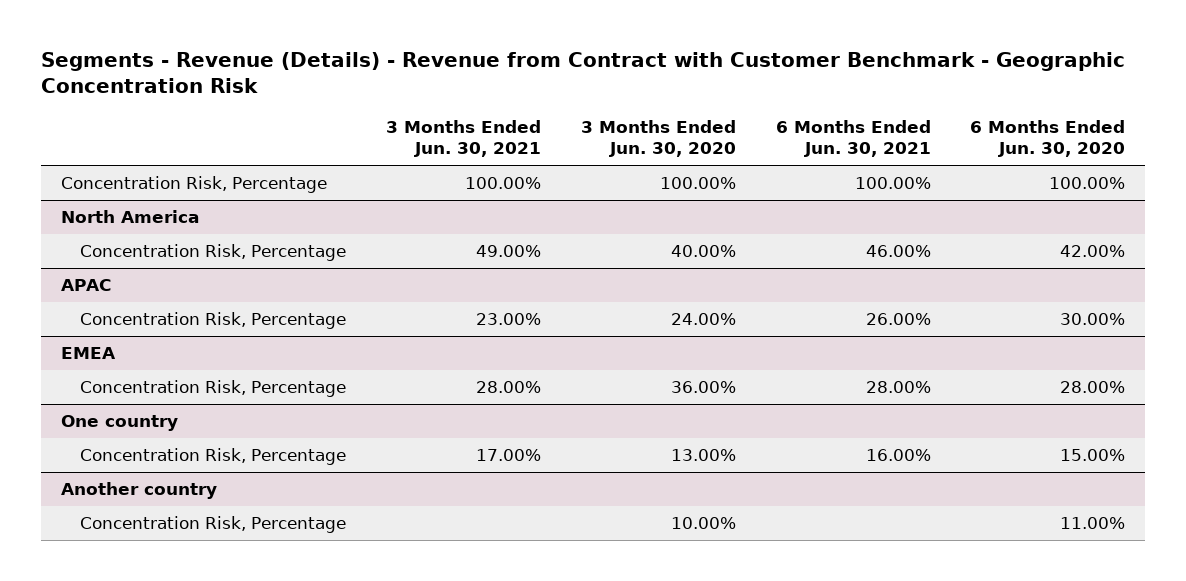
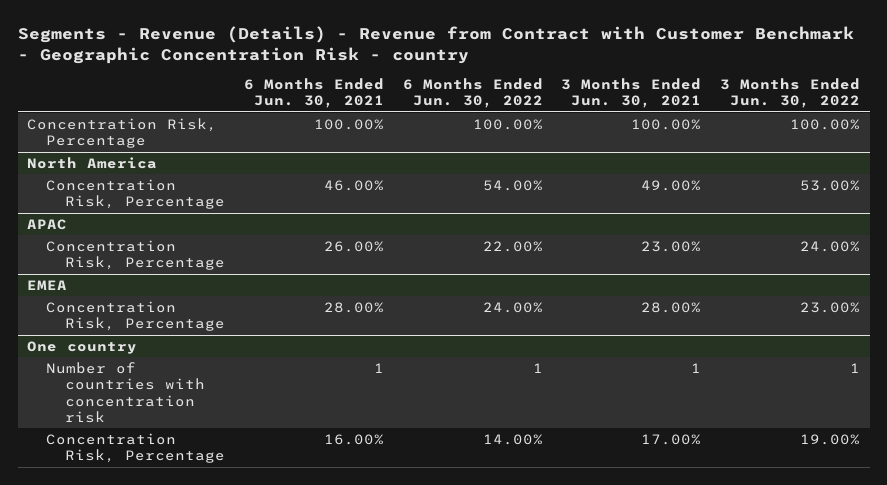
- Segments - Revenue (Details) - Revenue from Contract with Customer Benchmark - Geographic Concentration Risk
+ Segments - Revenue (Details) - Revenue from Contract with Customer Benchmark - Geographic Concentration Risk - country
- | 3 Months Ended Jun. 30, 2021 | 3 Months Ended Jun. 30, 2020 | 6 Months Ended Jun. 30, 2021 | 6 Months Ended Jun. 30, 2020
+ | 6 Months Ended Jun. 30, 2021 | 6 Months Ended Jun. 30, 2022 | 3 Months Ended Jun. 30, 2021 | 3 Months Ended Jun. 30, 2022
@ One country
+ Number of countries with concentration risk | 1 | 1 | 1 | 1
- Another country
- Concentration Risk, Percentage | | 10.00% | | 11.00%

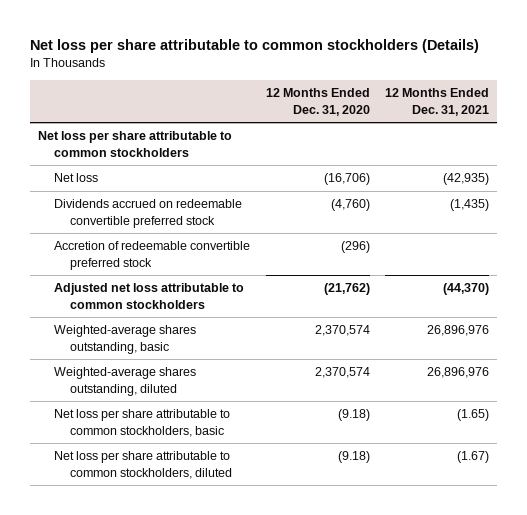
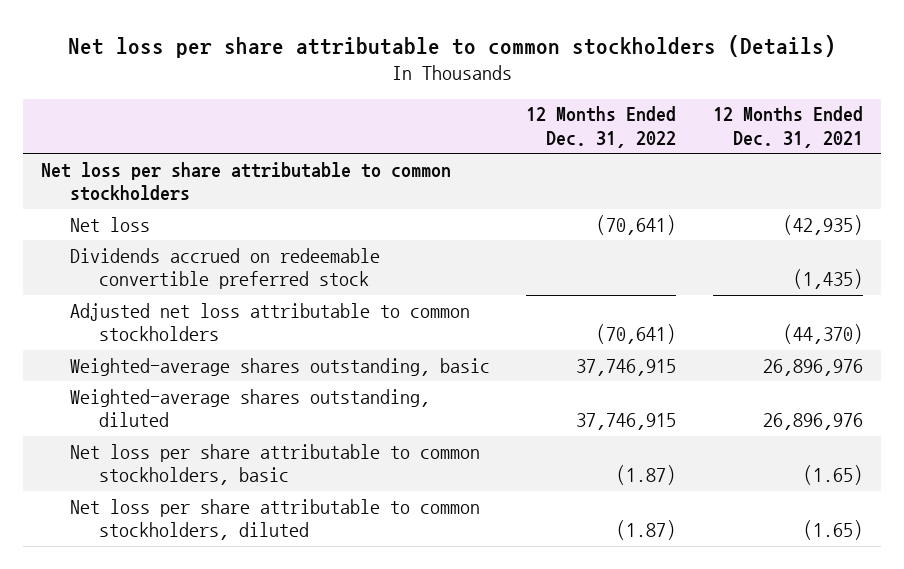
- | 12 Months Ended Dec. 31, 2020 | 12 Months Ended Dec. 31, 2021
+ | 12 Months Ended Dec. 31, 2022 | 12 Months Ended Dec. 31, 2021
- Accretion of redeemable convertible preferred stock | (296) |
- Net loss per share attributable to common stockholders, diluted | (9.18) | (1.67)
+ Net loss per share attributable to common stockholders, diluted | (1.87) | (1.65)

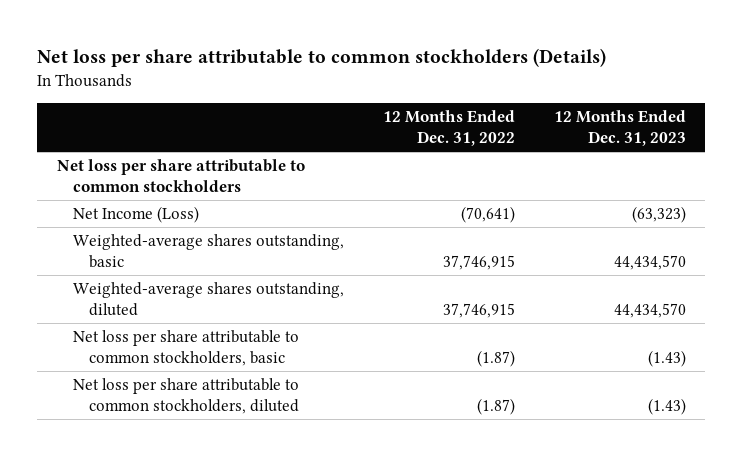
- | 12 Months Ended Dec. 31, 2022 | 12 Months Ended Dec. 31, 2021
+ | 12 Months Ended Dec. 31, 2022 | 12 Months Ended Dec. 31, 2023
- Net loss | (70,641) | (42,935)
- Dividends accrued on redeemable convertible preferred stock | | (1,435)
- Adjusted net loss attributable to common stockholders | (70,641) | (44,370)
+ Net Income (Loss) | (70,641) | (63,323)

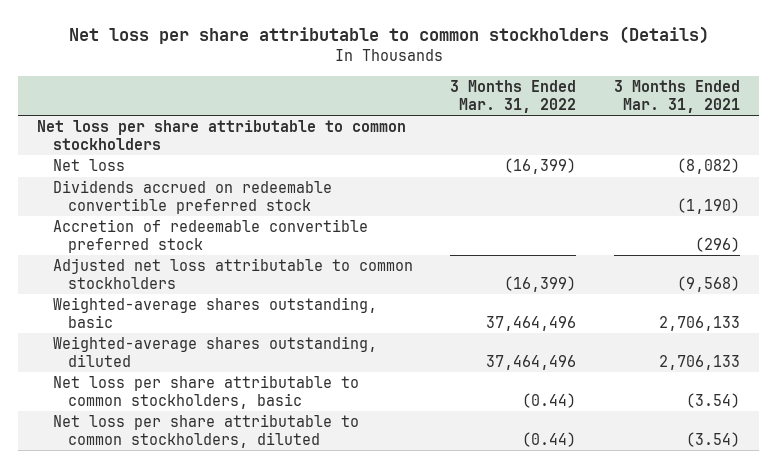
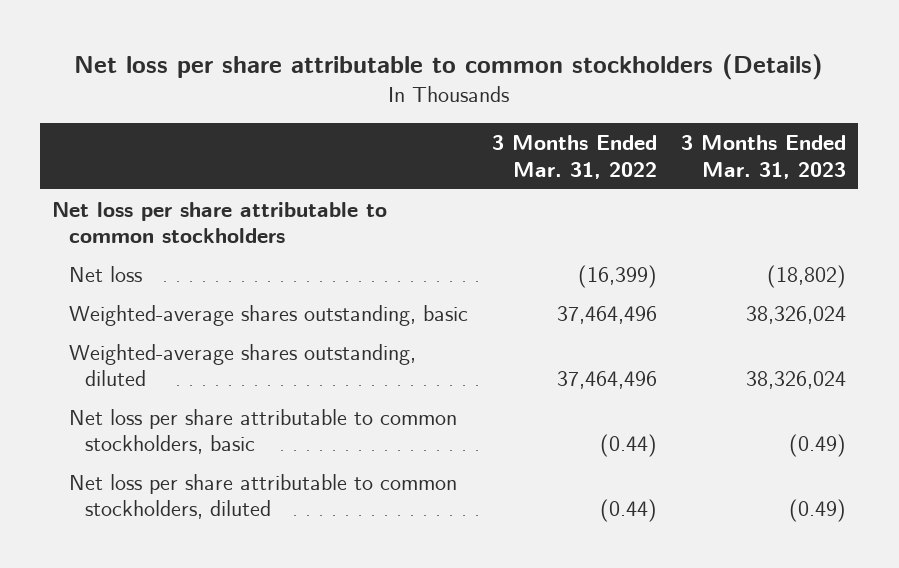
- | 3 Months Ended Mar. 31, 2022 | 3 Months Ended Mar. 31, 2021
+ | 3 Months Ended Mar. 31, 2022 | 3 Months Ended Mar. 31, 2023
- Dividends accrued on redeemable convertible preferred stock | | (1,190)
- Accretion of redeemable convertible preferred stock | | (296)
- Adjusted net loss attributable to common stockholders | (16,399) | (9,568)

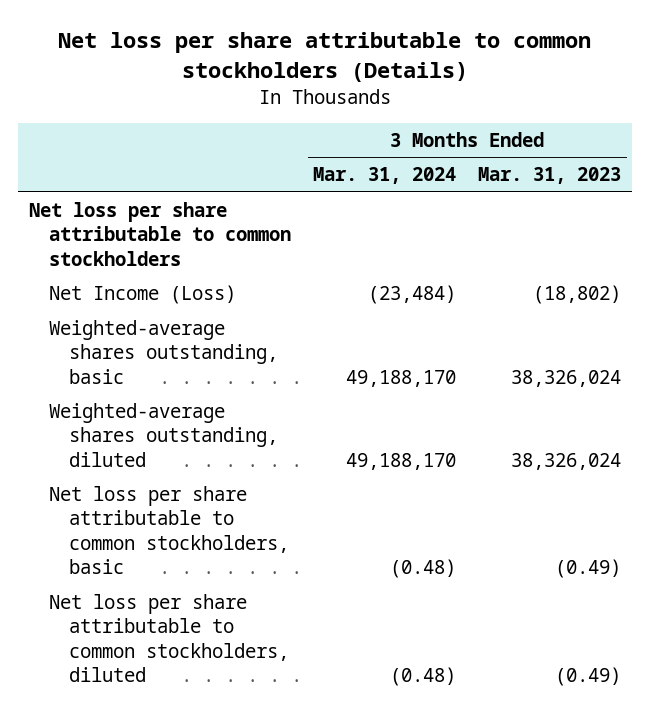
- | 3 Months Ended Mar. 31, 2022 | 3 Months Ended Mar. 31, 2023
+ | 3 Months Ended Mar. 31, 2024 | 3 Months Ended Mar. 31, 2023
- Net loss | (16,399) | (18,802)
+ Net Income (Loss) | (23,484) | (18,802)

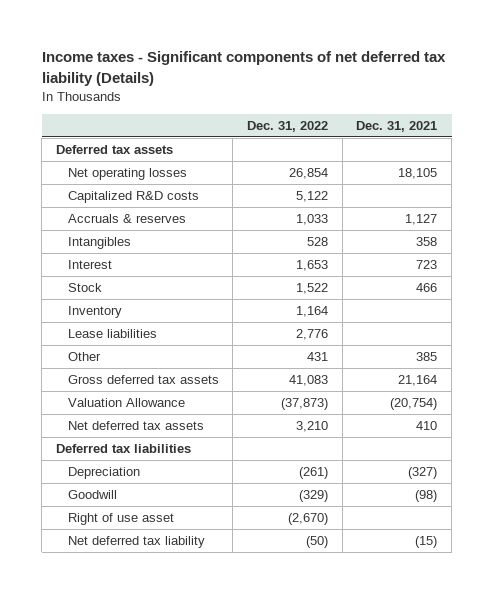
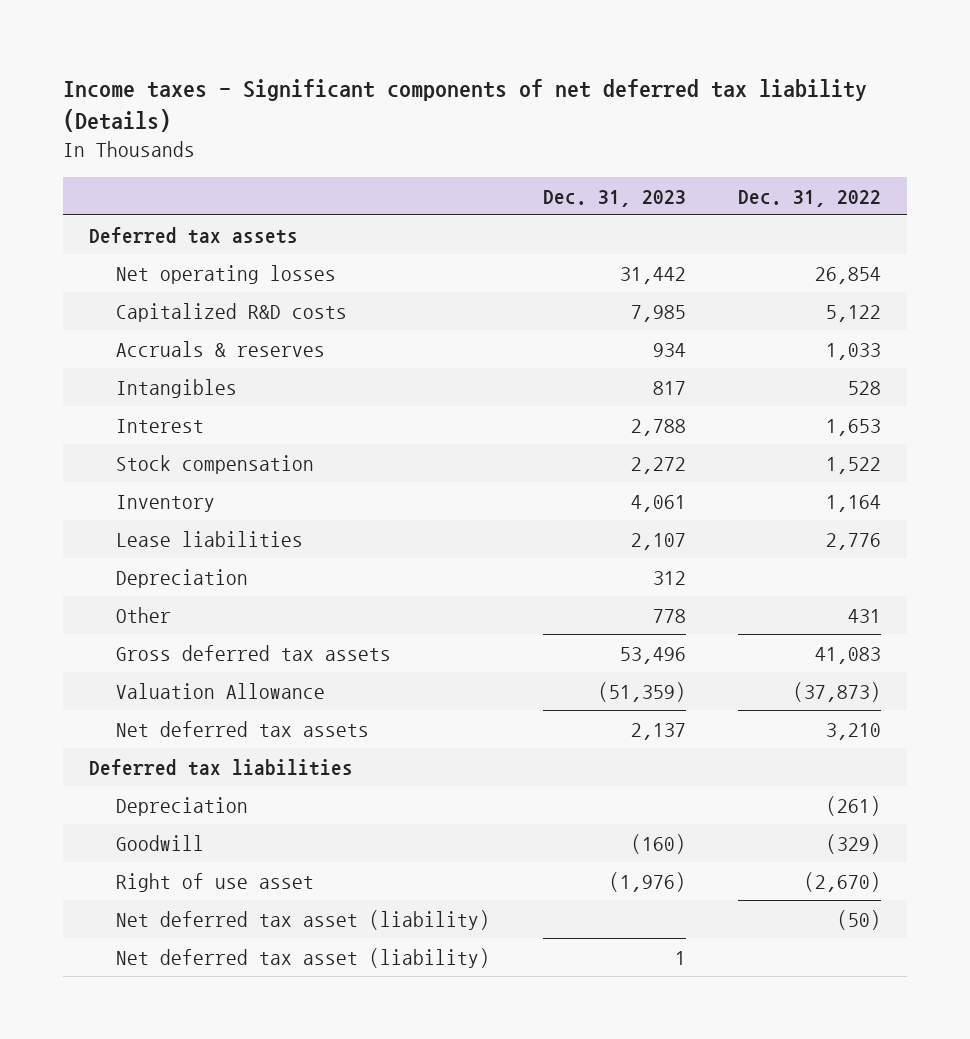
- | Dec. 31, 2022 | Dec. 31, 2021
+ | Dec. 31, 2023 | Dec. 31, 2022
- Stock | 1,522 | 466
+ Stock compensation | 2,272 | 1,522
+ Depreciation | 312 |
- Net deferred tax liability | (50) | (15)
+ Net deferred tax asset (liability) | | (50)
+ Net deferred tax asset (liability) | 1 |

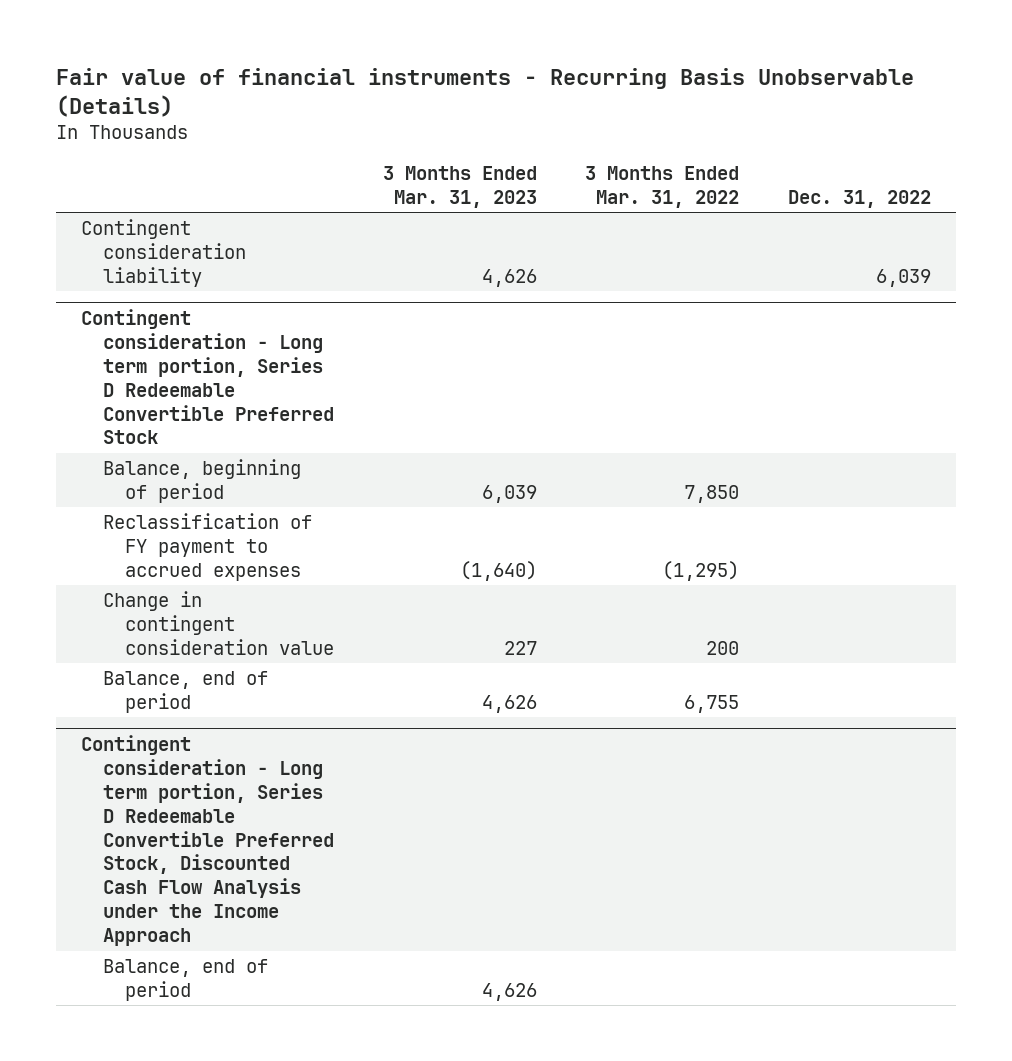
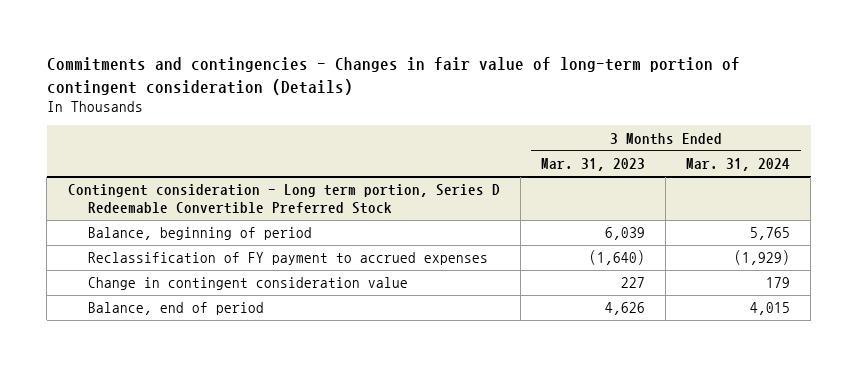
- Fair value of financial instruments - Recurring Basis Unobservable (Details)
+ Commitments and contingencies - Changes in fair value of long-term portion of contingent consideration (Details)
- | 3 Months Ended Mar. 31, 2023 | 3 Months Ended Mar. 31, 2022 | Dec. 31, 2022
+ | 3 Months Ended Mar. 31, 2023 | 3 Months Ended Mar. 31, 2024
- Contingent consideration liability | 4,626 | | 6,039
- Contingent consideration - Long term portion, Series D Redeemable Convertible Preferred Stock, Discounted Cash Flow Analysis under the Income Approach
- Balance, end of period | 4,626 | |

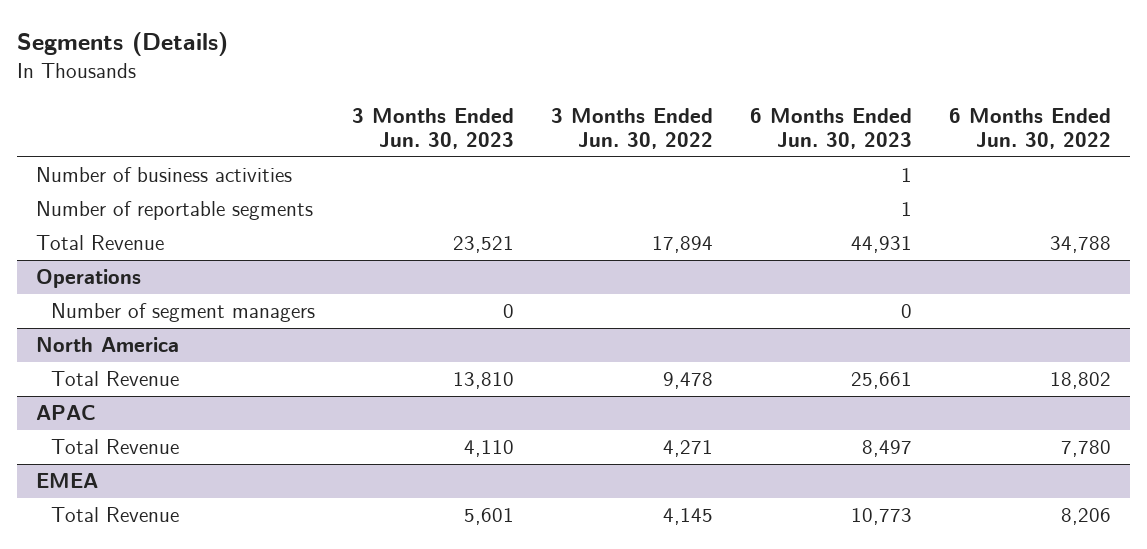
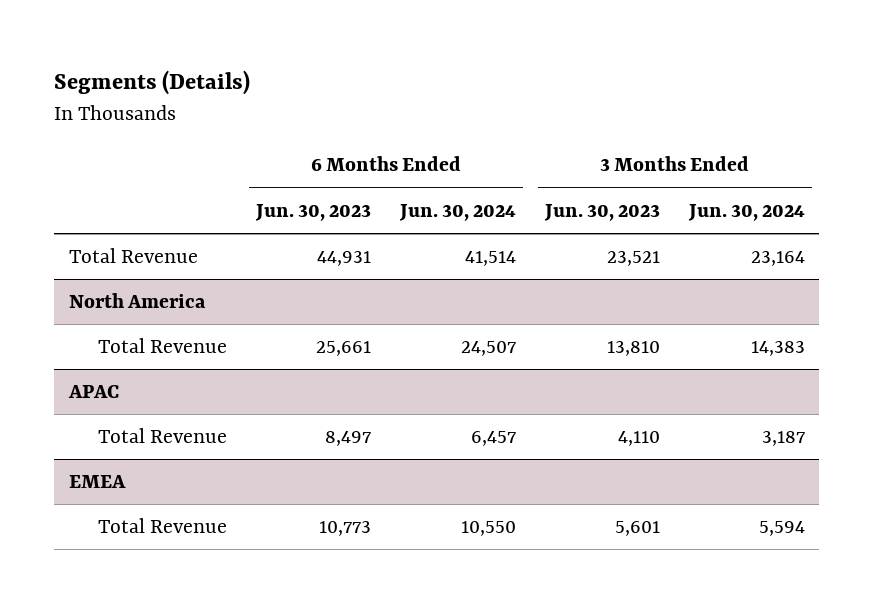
- | 3 Months Ended Jun. 30, 2023 | 3 Months Ended Jun. 30, 2022 | 6 Months Ended Jun. 30, 2023 | 6 Months Ended Jun. 30, 2022
+ | 6 Months Ended Jun. 30, 2023 | 6 Months Ended Jun. 30, 2024 | 3 Months Ended Jun. 30, 2023 | 3 Months Ended Jun. 30, 2024
- Number of business activities | | | 1 |
- Number of reportable segments | | | 1 |
- Operations
- Number of segment managers | 0 | | 0 |

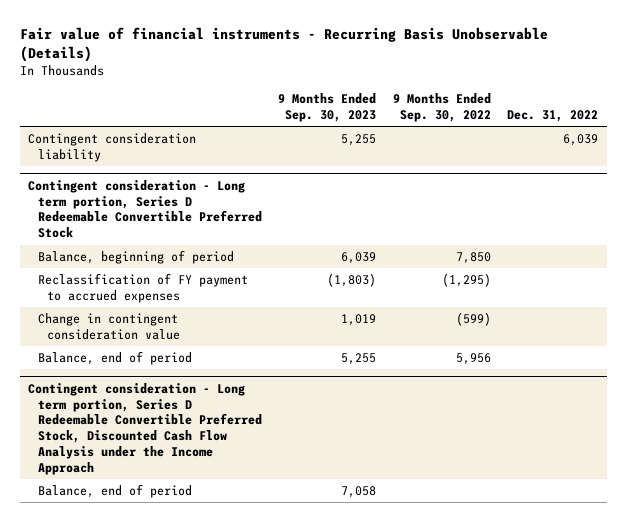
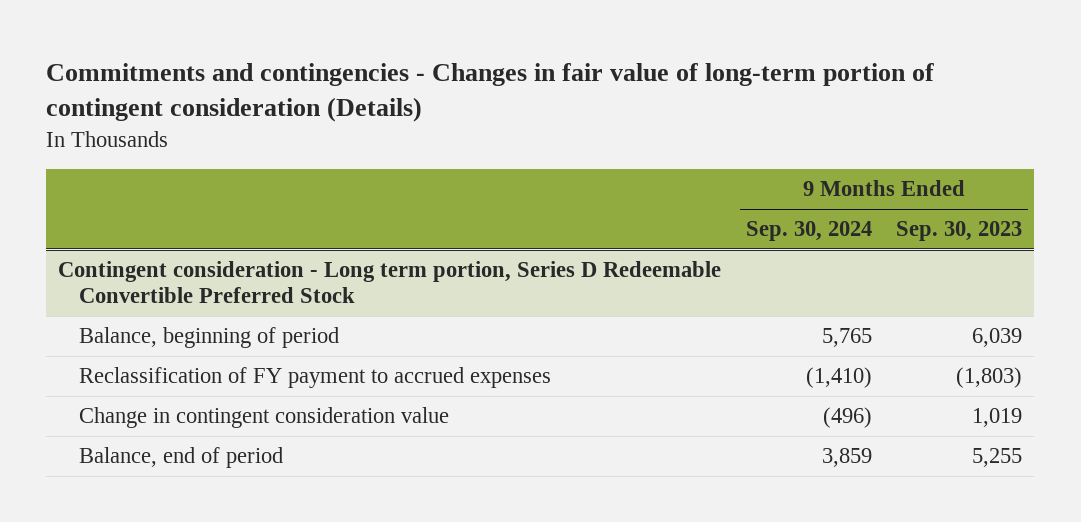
- Fair value of financial instruments - Recurring Basis Unobservable (Details)
+ Commitments and contingencies - Changes in fair value of long-term portion of contingent consideration (Details)
- | 9 Months Ended Sep. 30, 2023 | 9 Months Ended Sep. 30, 2022 | Dec. 31, 2022
+ | 9 Months Ended Sep. 30, 2024 | 9 Months Ended Sep. 30, 2023
- Contingent consideration liability | 5,255 | | 6,039
- Contingent consideration - Long term portion, Series D Redeemable Convertible Preferred Stock, Discounted Cash Flow Analysis under the Income Approach
- Balance, end of period | 7,058 | |

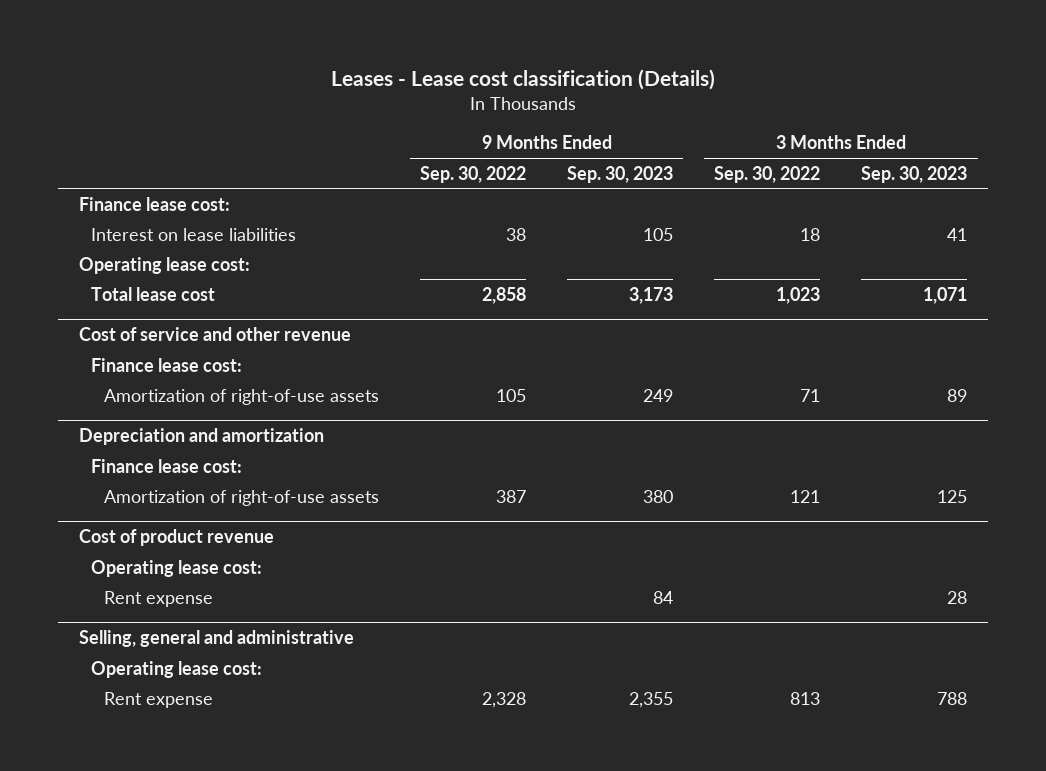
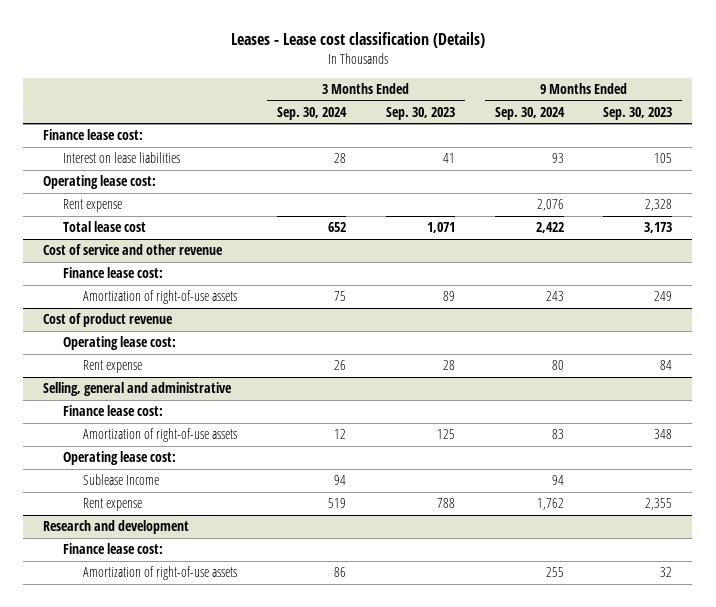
- | 9 Months Ended Sep. 30, 2022 | 9 Months Ended Sep. 30, 2023 | 3 Months Ended Sep. 30, 2022 | 3 Months Ended Sep. 30, 2023
+ | 3 Months Ended Sep. 30, 2024 | 3 Months Ended Sep. 30, 2023 | 9 Months Ended Sep. 30, 2024 | 9 Months Ended Sep. 30, 2023
+ Rent expense | | | 2,076 | 2,328
- Depreciation and amortization
- Finance lease cost:
- Amortization of right-of-use assets | 387 | 380 | 121 | 125
@ Selling, general and administrative
+ Finance lease cost:
+ Amortization of right-of-use assets | 12 | 125 | 83 | 348
+ Sublease Income | 94 | | 94 |
+ Research and development
+ Finance lease cost:
+ Amortization of right-of-use assets | 86 | | 255 | 32

